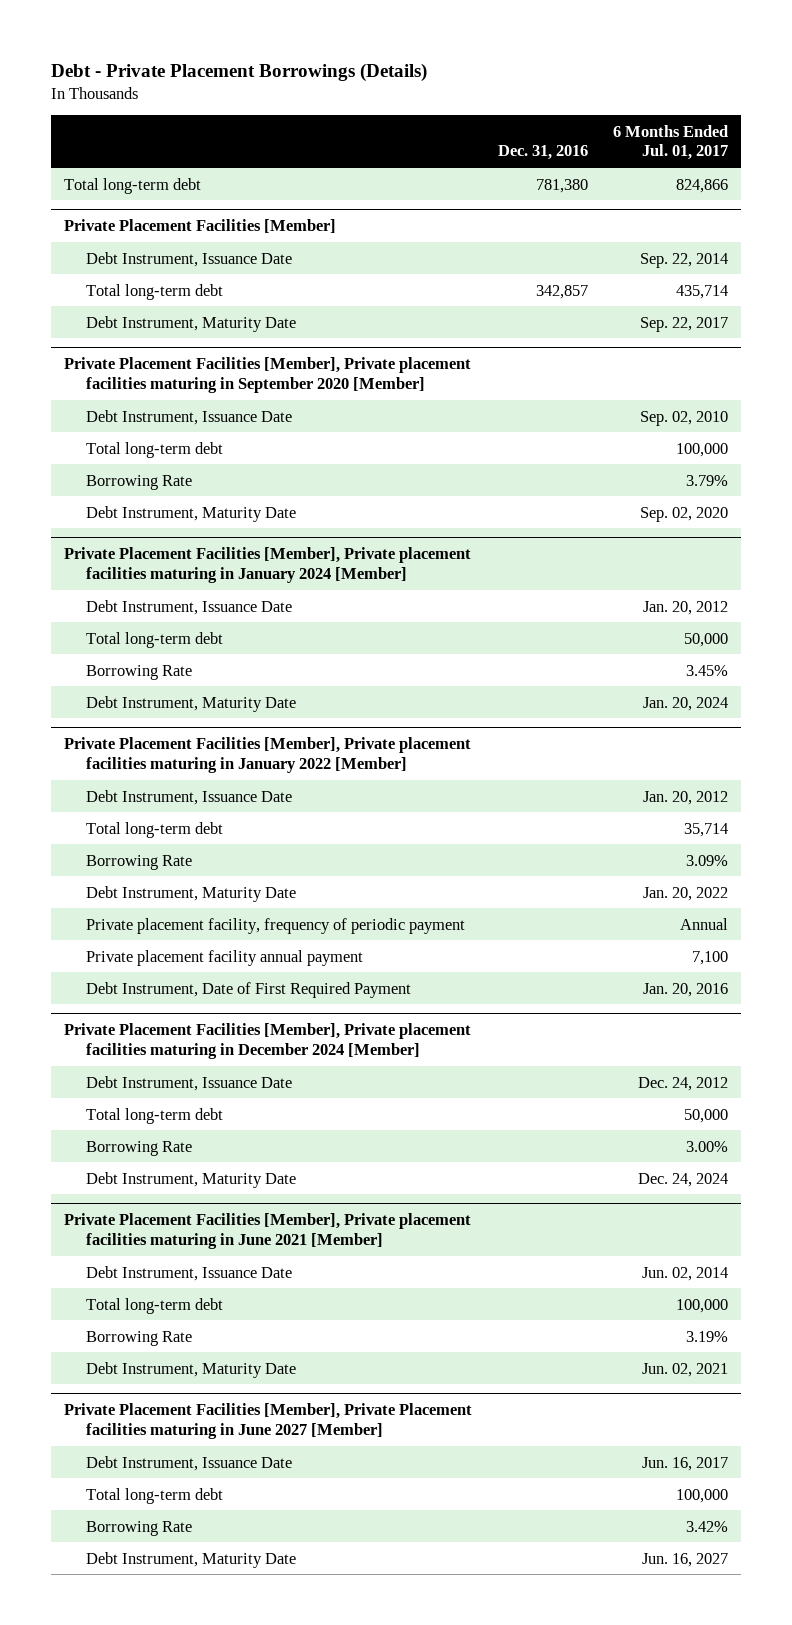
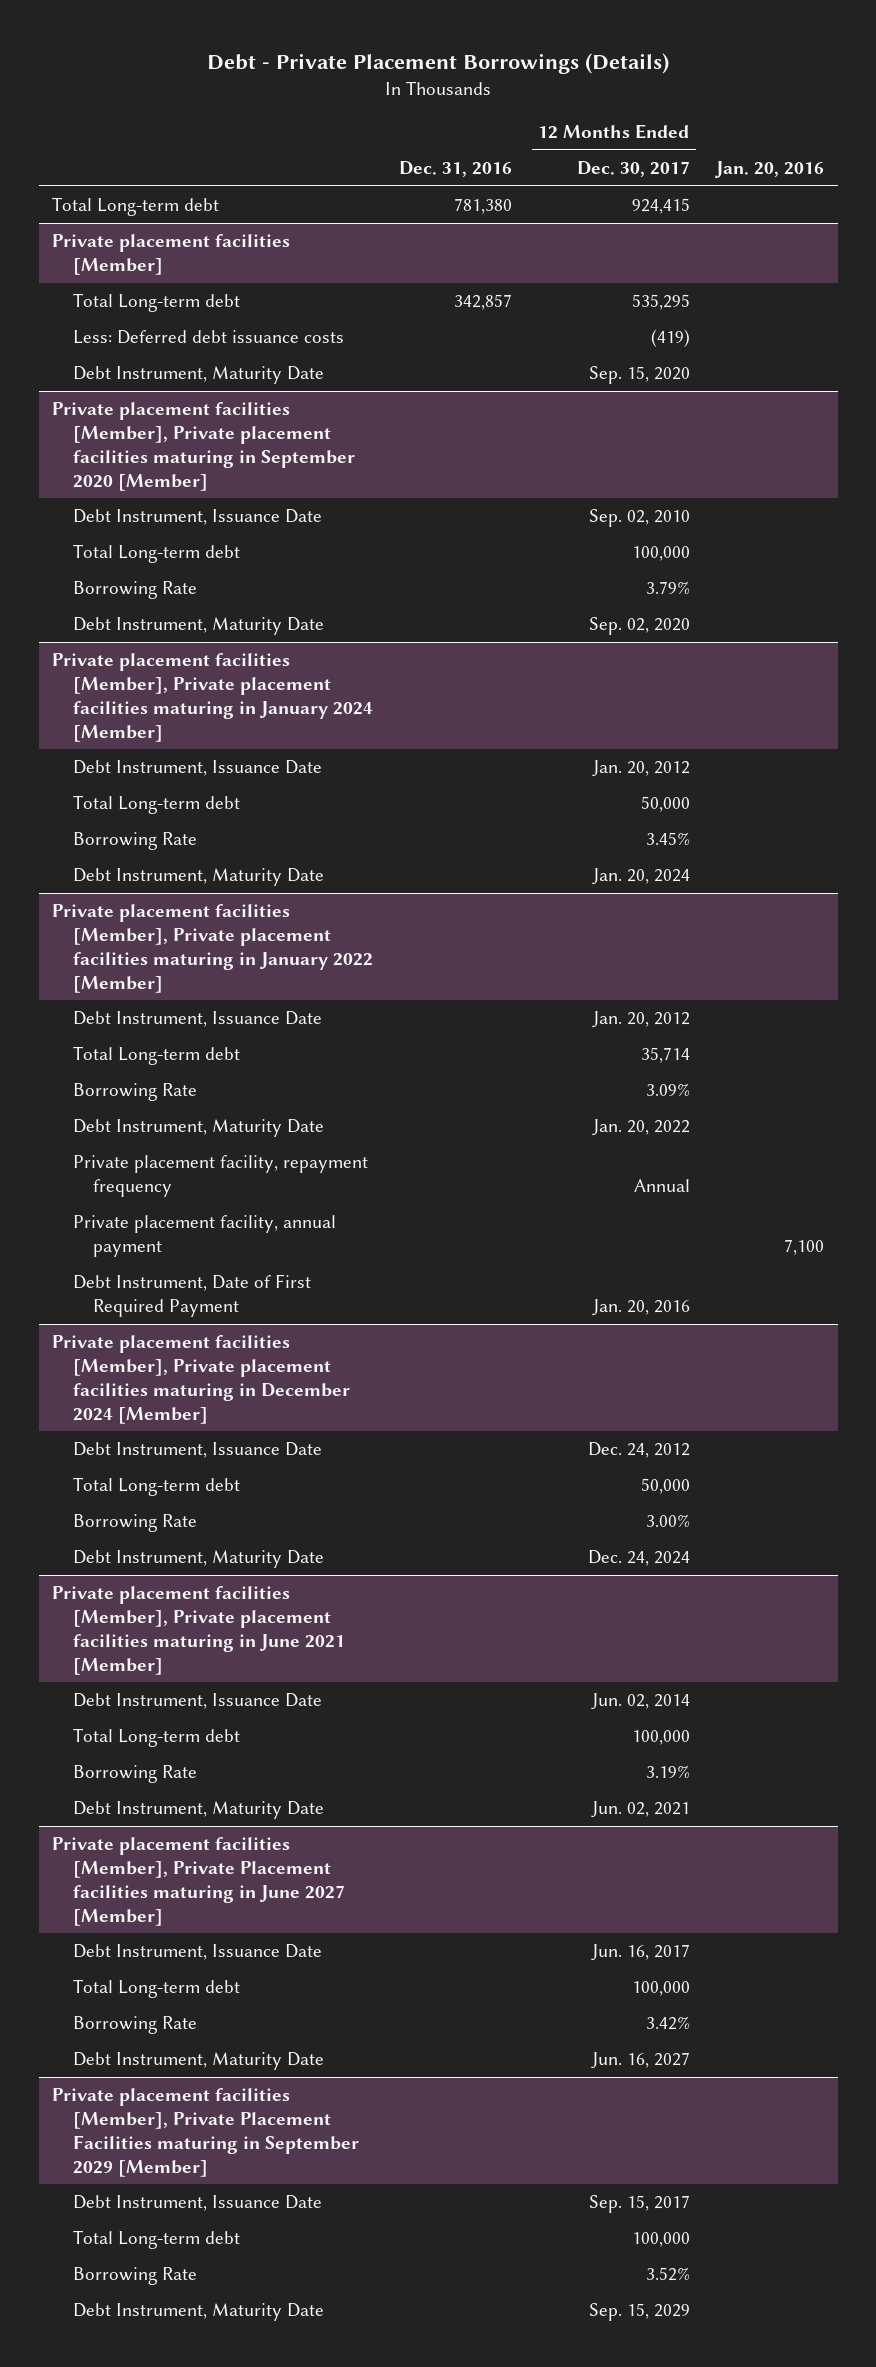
- | Dec. 31, 2016 | 6 Months Ended Jul. 01, 2017
+ | Dec. 31, 2016 | 12 Months Ended Dec. 30, 2017 | Jan. 20, 2016
- Total long-term debt | 781,380 | 824,866
- Private Placement Facilities [Member]
- Debt Instrument, Issuance Date | | Sep. 22, 2014
- Total long-term debt | 342,857 | 435,714
+ Total Long-term debt | 781,380 | 924,415 |
+ Private placement facilities [Member]
+ Total Long-term debt | 342,857 | 535,295 |
+ Less: Deferred debt issuance costs | | (419) |
- Private Placement Facilities [Member], Private placement facilities maturing in September 2020 [Member]
+ Private placement facilities [Member], Private placement facilities maturing in September 2020 [Member]
- Total long-term debt | | 100,000
+ Total Long-term debt | | 100,000 |
- Private Placement Facilities [Member], Private placement facilities maturing in January 2024 [Member]
+ Private placement facilities [Member], Private placement facilities maturing in January 2024 [Member]
- Total long-term debt | | 50,000
+ Total Long-term debt | | 50,000 |
- Private Placement Facilities [Member], Private placement facilities maturing in January 2022 [Member]
+ Private placement facilities [Member], Private placement facilities maturing in January 2022 [Member]
- Total long-term debt | | 35,714
+ Total Long-term debt | | 35,714 |
- Private placement facility, frequency of periodic payment | | Annual
- Private placement facility annual payment | | 7,100
+ Private placement facility, repayment frequency | | Annual |
+ Private placement facility, annual payment | | | 7,100
- Private Placement Facilities [Member], Private placement facilities maturing in December 2024 [Member]
+ Private placement facilities [Member], Private placement facilities maturing in December 2024 [Member]
- Total long-term debt | | 50,000
+ Total Long-term debt | | 50,000 |
- Private Placement Facilities [Member], Private placement facilities maturing in June 2021 [Member]
+ Private placement facilities [Member], Private placement facilities maturing in June 2021 [Member]
- Total long-term debt | | 100,000
+ Total Long-term debt | | 100,000 |
- Private Placement Facilities [Member], Private Placement facilities maturing in June 2027 [Member]
+ Private placement facilities [Member], Private Placement facilities maturing in June 2027 [Member]
- Total long-term debt | | 100,000
+ Total Long-term debt | | 100,000 |
+ Private placement facilities [Member], Private Placement Facilities maturing in September 2029 [Member]
+ Debt Instrument, Issuance Date | | Sep. 15, 2017 |
+ Total Long-term debt | | 100,000 |
+ Borrowing Rate | | 3.52% |
+ Debt Instrument, Maturity Date | | Sep. 15, 2029 |

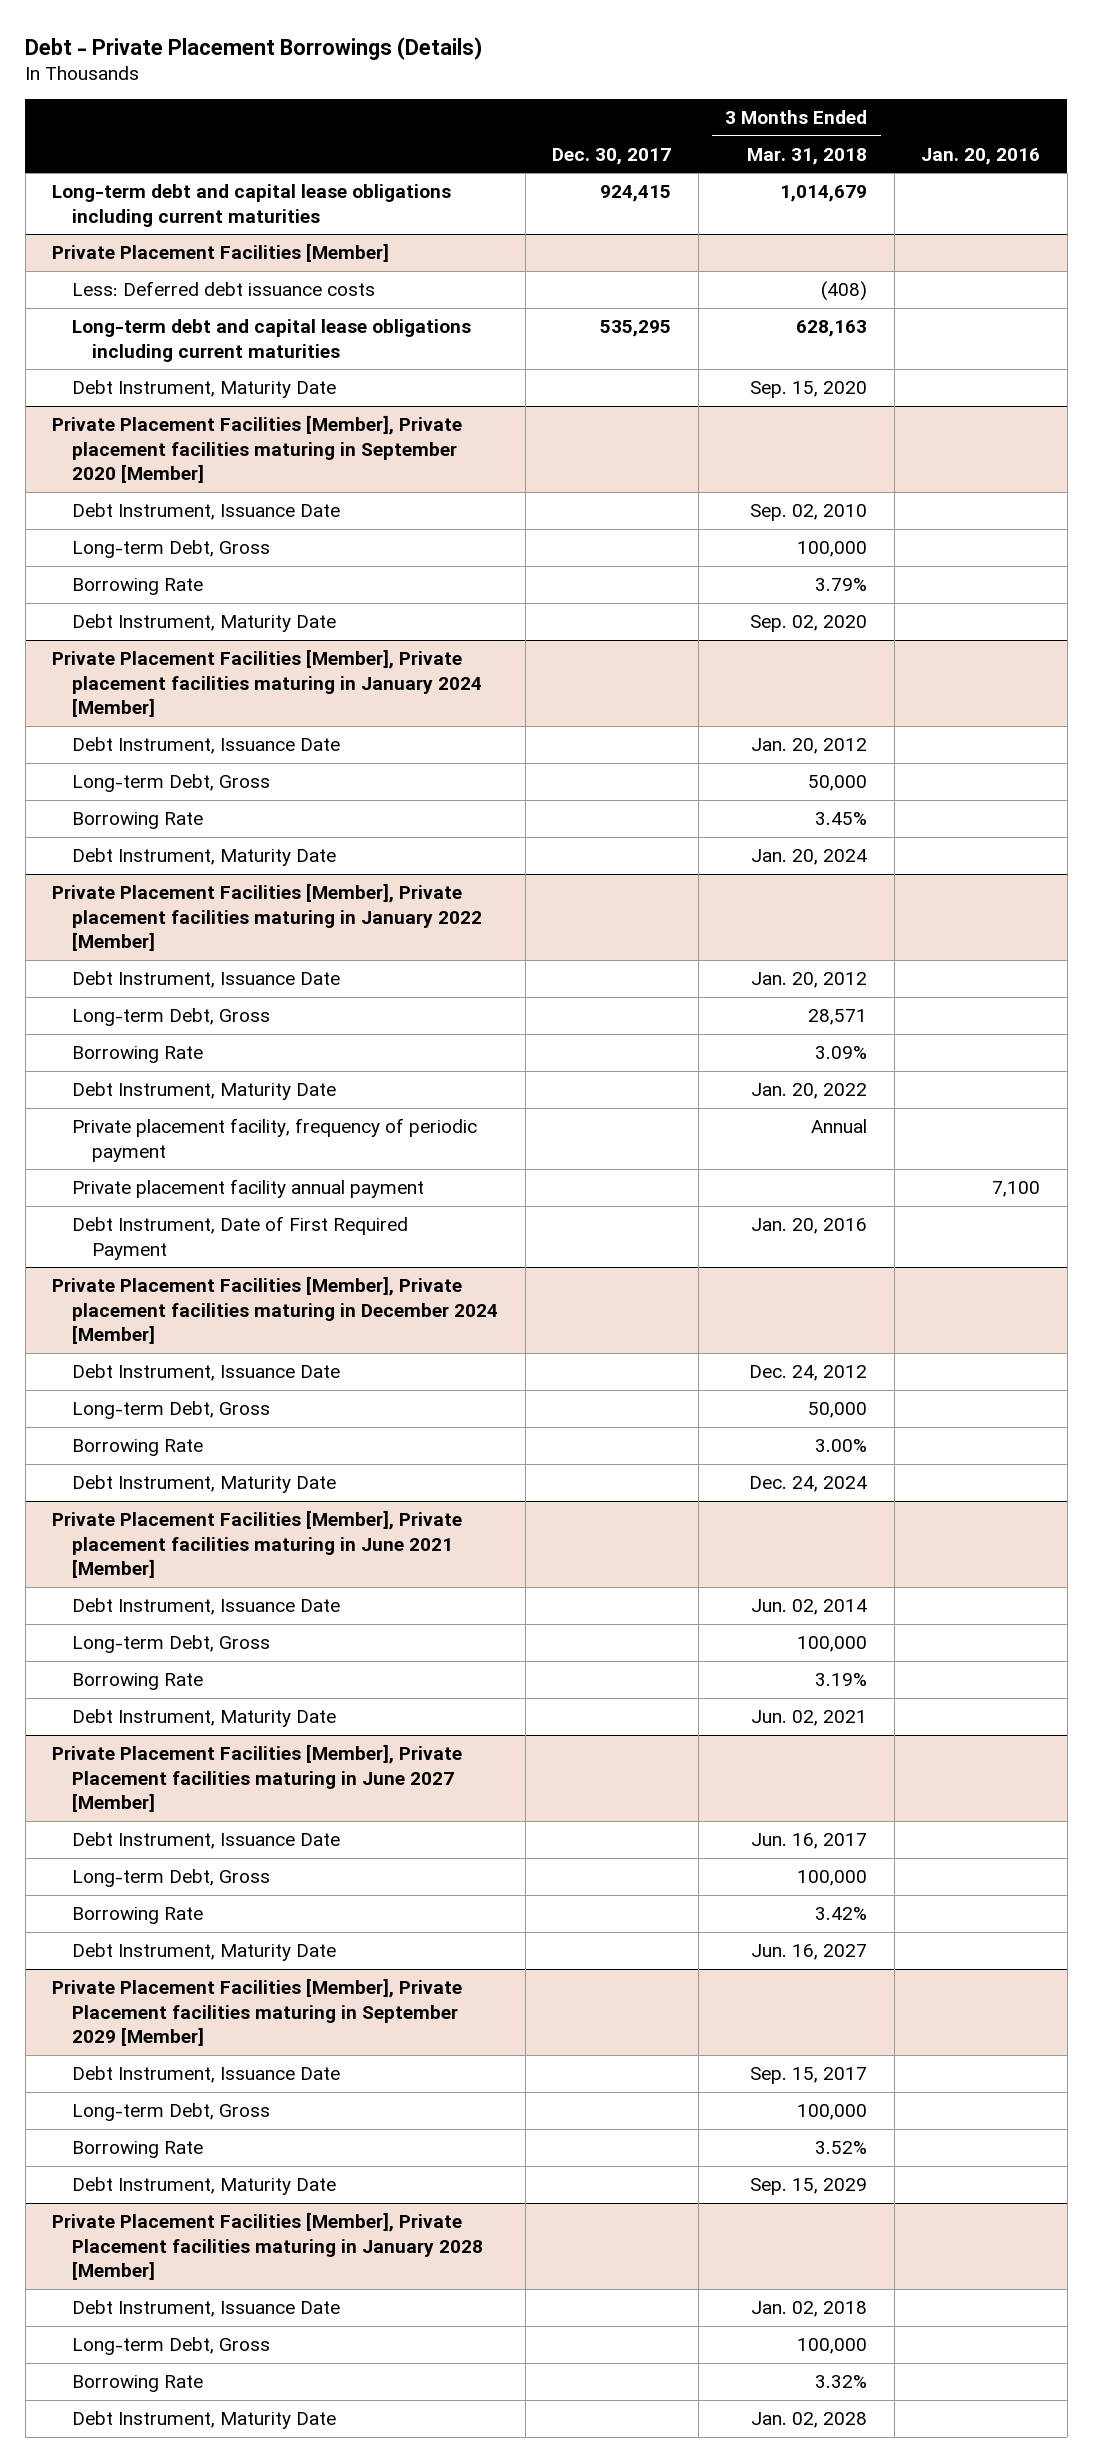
- | Dec. 31, 2016 | 12 Months Ended Dec. 30, 2017 | Jan. 20, 2016
+ | Dec. 30, 2017 | 3 Months Ended Mar. 31, 2018 | Jan. 20, 2016
- Total Long-term debt | 781,380 | 924,415 |
- Private placement facilities [Member]
- Total Long-term debt | 342,857 | 535,295 |
+ Long-term debt and capital lease obligations including current maturities | 924,415 | 1,014,679 |
+ Private Placement Facilities [Member]
+ Long-term debt and capital lease obligations including current maturities | 535,295 | 628,163 |
- Private placement facilities [Member], Private placement facilities maturing in September 2020 [Member]
+ Private Placement Facilities [Member], Private placement facilities maturing in September 2020 [Member]
- Total Long-term debt | | 100,000 |
+ Long-term Debt, Gross | | 100,000 |
- Private placement facilities [Member], Private placement facilities maturing in January 2024 [Member]
+ Private Placement Facilities [Member], Private placement facilities maturing in January 2024 [Member]
- Total Long-term debt | | 50,000 |
+ Long-term Debt, Gross | | 50,000 |
- Private placement facilities [Member], Private placement facilities maturing in January 2022 [Member]
+ Private Placement Facilities [Member], Private placement facilities maturing in January 2022 [Member]
- Total Long-term debt | | 35,714 |
+ Long-term Debt, Gross | | 28,571 |
- Private placement facility, repayment frequency | | Annual |
- Private placement facility, annual payment | | | 7,100
+ Private placement facility, frequency of periodic payment | | Annual |
+ Private placement facility annual payment | | | 7,100
- Private placement facilities [Member], Private placement facilities maturing in December 2024 [Member]
+ Private Placement Facilities [Member], Private placement facilities maturing in December 2024 [Member]
- Total Long-term debt | | 50,000 |
+ Long-term Debt, Gross | | 50,000 |
- Private placement facilities [Member], Private placement facilities maturing in June 2021 [Member]
+ Private Placement Facilities [Member], Private placement facilities maturing in June 2021 [Member]
- Total Long-term debt | | 100,000 |
+ Long-term Debt, Gross | | 100,000 |
- Private placement facilities [Member], Private Placement facilities maturing in June 2027 [Member]
+ Private Placement Facilities [Member], Private Placement facilities maturing in June 2027 [Member]
- Total Long-term debt | | 100,000 |
+ Long-term Debt, Gross | | 100,000 |
- Private placement facilities [Member], Private Placement Facilities maturing in September 2029 [Member]
+ Private Placement Facilities [Member], Private Placement facilities maturing in September 2029 [Member]
- Total Long-term debt | | 100,000 |
+ Long-term Debt, Gross | | 100,000 |
+ Private Placement Facilities [Member], Private Placement facilities maturing in January 2028 [Member]
+ Debt Instrument, Issuance Date | | Jan. 02, 2018 |
+ Long-term Debt, Gross | | 100,000 |
+ Borrowing Rate | | 3.32% |
+ Debt Instrument, Maturity Date | | Jan. 02, 2028 |

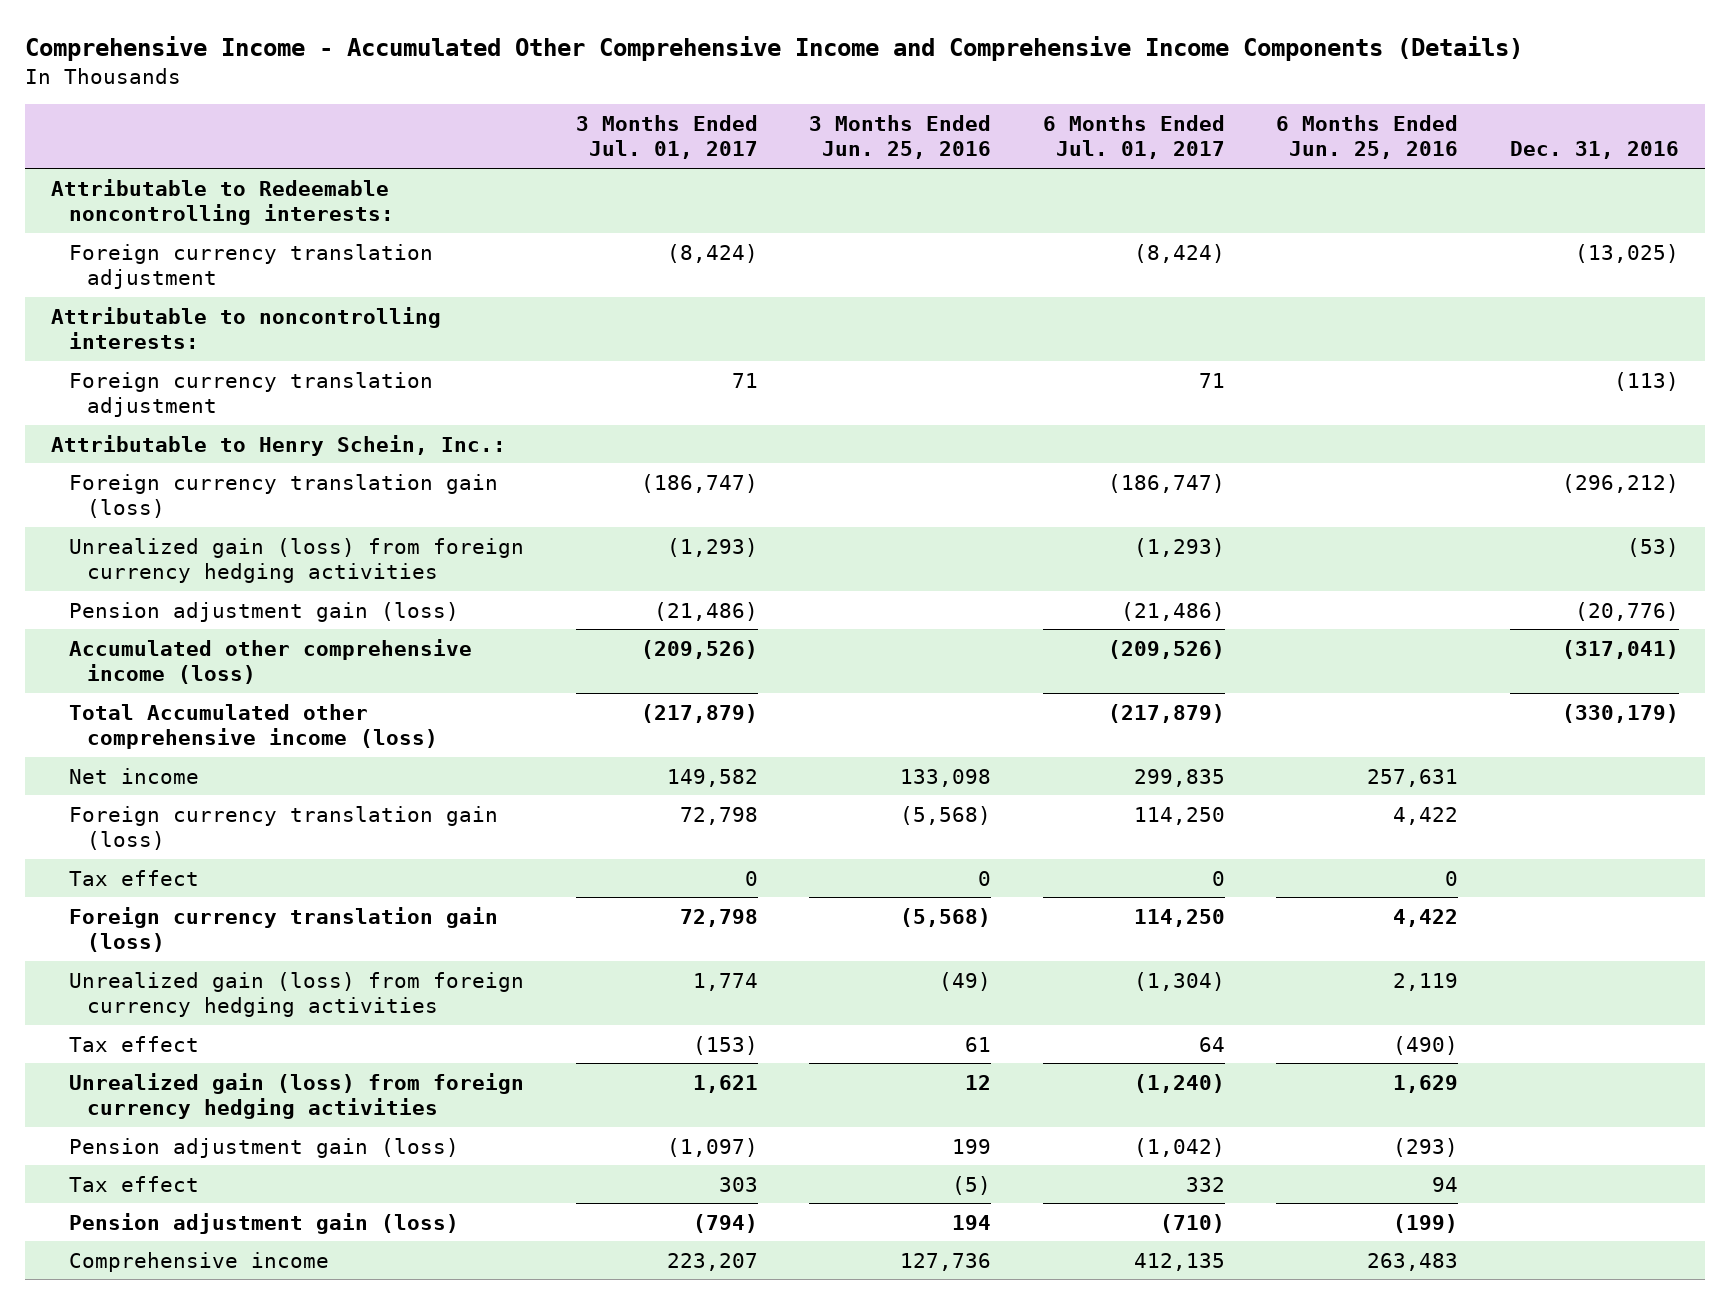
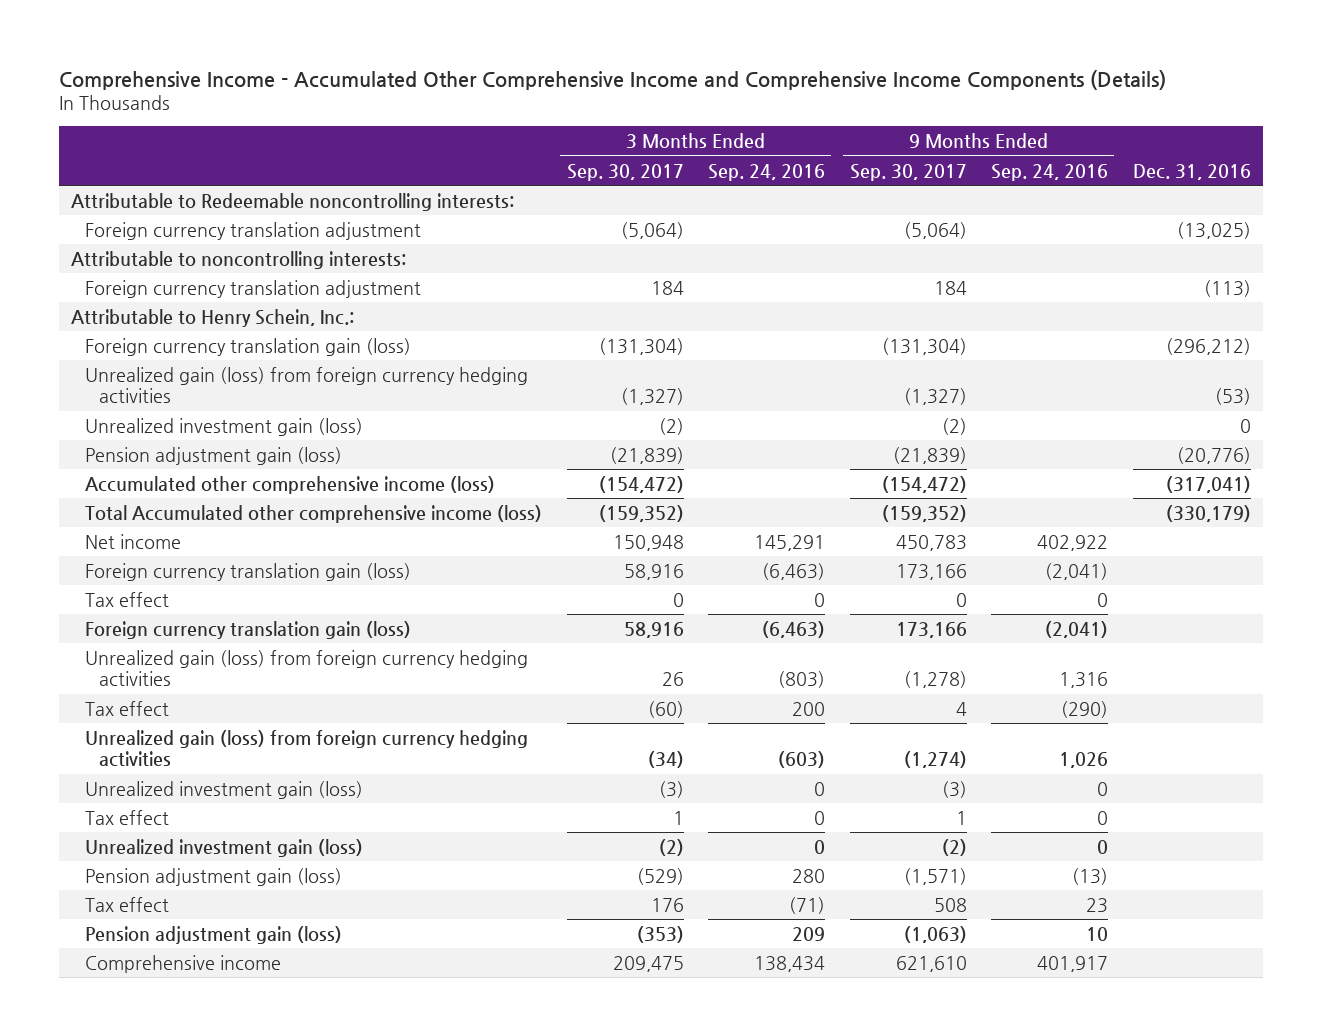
- | 3 Months Ended Jul. 01, 2017 | 3 Months Ended Jun. 25, 2016 | 6 Months Ended Jul. 01, 2017 | 6 Months Ended Jun. 25, 2016 | Dec. 31, 2016
+ | 3 Months Ended Sep. 30, 2017 | 3 Months Ended Sep. 24, 2016 | 9 Months Ended Sep. 30, 2017 | 9 Months Ended Sep. 24, 2016 | Dec. 31, 2016
+ Unrealized investment gain (loss) | (2) | | (2) | | 0
+ Unrealized investment gain (loss) | (3) | 0 | (3) | 0 |
+ Tax effect | 1 | 0 | 1 | 0 |
+ Unrealized investment gain (loss) | (2) | 0 | (2) | 0 |

